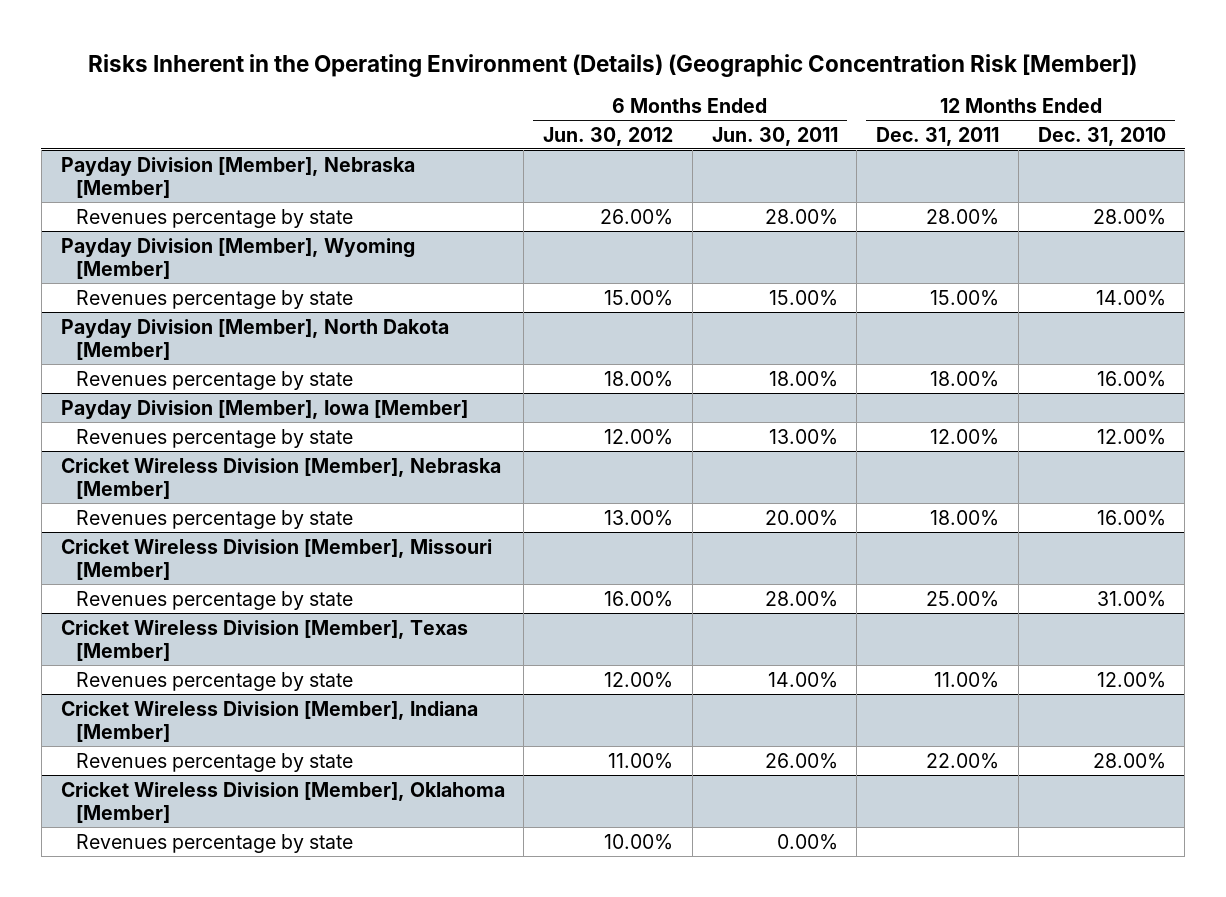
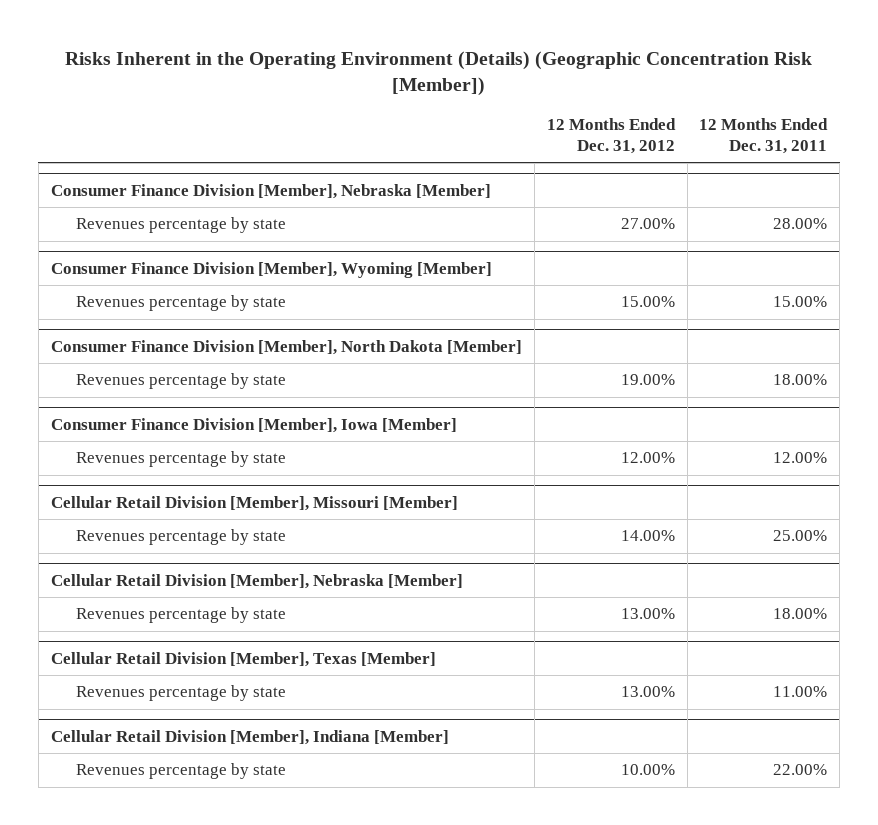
- | 6 Months Ended Jun. 30, 2012 | 6 Months Ended Jun. 30, 2011 | 12 Months Ended Dec. 31, 2011 | 12 Months Ended Dec. 31, 2010
+ | 12 Months Ended Dec. 31, 2012 | 12 Months Ended Dec. 31, 2011
- Payday Division [Member], Nebraska [Member]
+ Consumer Finance Division [Member], Nebraska [Member]
- Payday Division [Member], Wyoming [Member]
+ Consumer Finance Division [Member], Wyoming [Member]
- Payday Division [Member], North Dakota [Member]
+ Consumer Finance Division [Member], North Dakota [Member]
- Payday Division [Member], Iowa [Member]
+ Consumer Finance Division [Member], Iowa [Member]
- Cricket Wireless Division [Member], Nebraska [Member]
- Revenues percentage by state | 13.00% | 20.00% | 18.00% | 16.00%
- Cricket Wireless Division [Member], Missouri [Member]
+ Cellular Retail Division [Member], Missouri [Member]
- Cricket Wireless Division [Member], Texas [Member]
+ Cellular Retail Division [Member], Nebraska [Member]
+ Revenues percentage by state | 13.00% | 18.00%
+ Cellular Retail Division [Member], Texas [Member]
- Cricket Wireless Division [Member], Indiana [Member]
+ Cellular Retail Division [Member], Indiana [Member]
- Cricket Wireless Division [Member], Oklahoma [Member]
- Revenues percentage by state | 10.00% | 0.00% | |

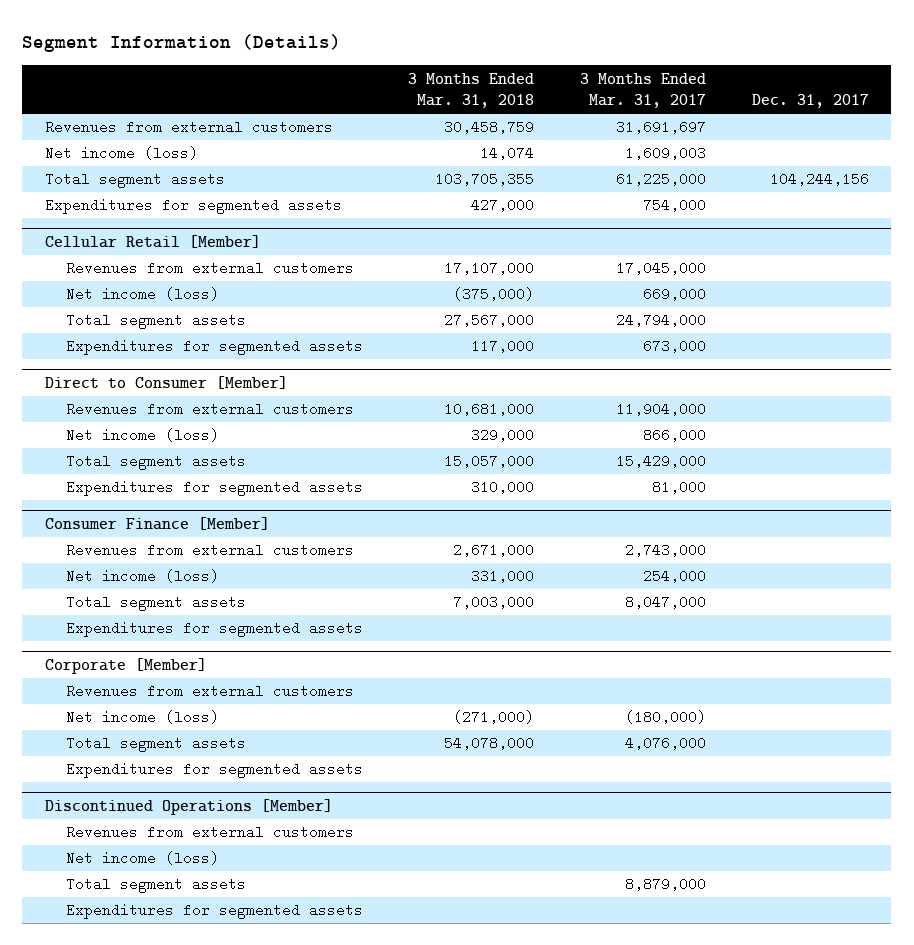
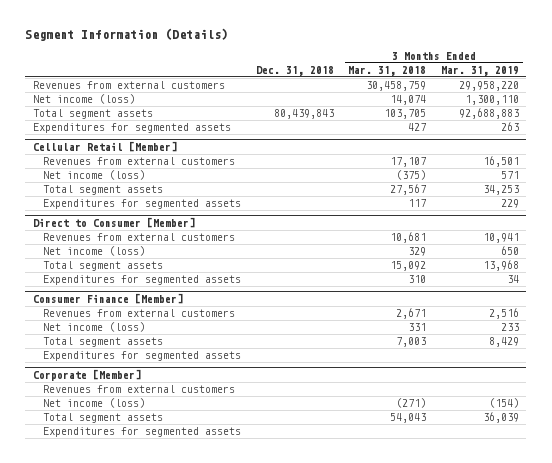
- | 3 Months Ended Mar. 31, 2018 | 3 Months Ended Mar. 31, 2017 | Dec. 31, 2017
+ | Dec. 31, 2018 | 3 Months Ended Mar. 31, 2018 | 3 Months Ended Mar. 31, 2019
- Total segment assets | 103,705,355 | 61,225,000 | 104,244,156
- Expenditures for segmented assets | 427,000 | 754,000 |
+ Total segment assets | 80,439,843 | 103,705 | 92,688,883
+ Expenditures for segmented assets | | 427 | 263
@ Cellular Retail [Member]
- Revenues from external customers | 17,107,000 | 17,045,000 |
- Net income (loss) | (375,000) | 669,000 |
- Total segment assets | 27,567,000 | 24,794,000 |
- Expenditures for segmented assets | 117,000 | 673,000 |
+ Revenues from external customers | | 17,107 | 16,501
+ Net income (loss) | | (375) | 571
+ Total segment assets | | 27,567 | 34,253
+ Expenditures for segmented assets | | 117 | 229
@ Direct to Consumer [Member]
- Revenues from external customers | 10,681,000 | 11,904,000 |
- Net income (loss) | 329,000 | 866,000 |
- Total segment assets | 15,057,000 | 15,429,000 |
- Expenditures for segmented assets | 310,000 | 81,000 |
+ Revenues from external customers | | 10,681 | 10,941
+ Net income (loss) | | 329 | 650
+ Total segment assets | | 15,092 | 13,968
+ Expenditures for segmented assets | | 310 | 34
@ Consumer Finance [Member]
- Revenues from external customers | 2,671,000 | 2,743,000 |
- Net income (loss) | 331,000 | 254,000 |
- Total segment assets | 7,003,000 | 8,047,000 |
+ Revenues from external customers | | 2,671 | 2,516
+ Net income (loss) | | 331 | 233
+ Total segment assets | | 7,003 | 8,429
@ Corporate [Member]
- Net income (loss) | (271,000) | (180,000) |
- Total segment assets | 54,078,000 | 4,076,000 |
- Expenditures for segmented assets
- Discontinued Operations [Member]
- Revenues from external customers
- Net income (loss)
- Total segment assets | | 8,879,000 |
@ Corporate [Member]
+ Net income (loss) | | (271) | (154)
+ Total segment assets | | 54,043 | 36,039

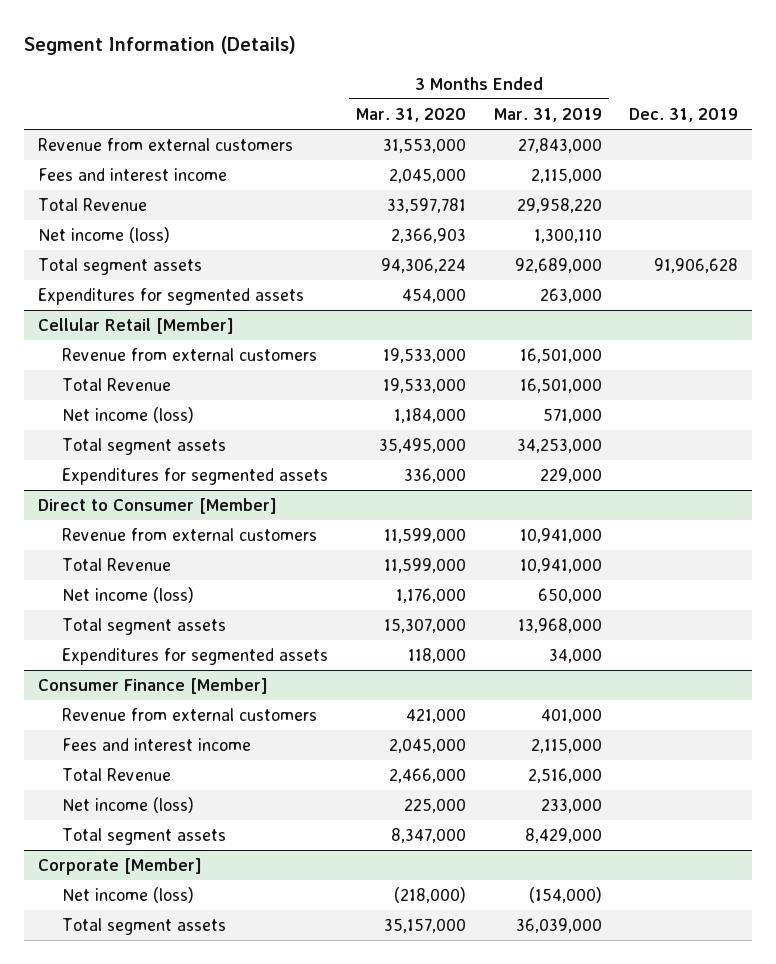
- | Dec. 31, 2018 | 3 Months Ended Mar. 31, 2018 | 3 Months Ended Mar. 31, 2019
+ | 3 Months Ended Mar. 31, 2020 | 3 Months Ended Mar. 31, 2019 | Dec. 31, 2019
- Revenues from external customers | | 30,458,759 | 29,958,220
+ Revenue from external customers | 31,553,000 | 27,843,000 |
+ Fees and interest income | 2,045,000 | 2,115,000 |
+ Total Revenue | 33,597,781 | 29,958,220 |
- Total segment assets | 80,439,843 | 103,705 | 92,688,883
- Expenditures for segmented assets | | 427 | 263
+ Total segment assets | 94,306,224 | 92,689,000 | 91,906,628
+ Expenditures for segmented assets | 454,000 | 263,000 |
@ Cellular Retail [Member]
- Revenues from external customers | | 17,107 | 16,501
- Net income (loss) | | (375) | 571
- Total segment assets | | 27,567 | 34,253
- Expenditures for segmented assets | | 117 | 229
+ Revenue from external customers | 19,533,000 | 16,501,000 |
+ Total Revenue | 19,533,000 | 16,501,000 |
+ Net income (loss) | 1,184,000 | 571,000 |
+ Total segment assets | 35,495,000 | 34,253,000 |
+ Expenditures for segmented assets | 336,000 | 229,000 |
@ Direct to Consumer [Member]
- Revenues from external customers | | 10,681 | 10,941
- Net income (loss) | | 329 | 650
- Total segment assets | | 15,092 | 13,968
- Expenditures for segmented assets | | 310 | 34
+ Revenue from external customers | 11,599,000 | 10,941,000 |
+ Total Revenue | 11,599,000 | 10,941,000 |
+ Net income (loss) | 1,176,000 | 650,000 |
+ Total segment assets | 15,307,000 | 13,968,000 |
+ Expenditures for segmented assets | 118,000 | 34,000 |
@ Consumer Finance [Member]
- Revenues from external customers | | 2,671 | 2,516
- Net income (loss) | | 331 | 233
- Total segment assets | | 7,003 | 8,429
- Expenditures for segmented assets
+ Revenue from external customers | 421,000 | 401,000 |
+ Fees and interest income | 2,045,000 | 2,115,000 |
+ Total Revenue | 2,466,000 | 2,516,000 |
+ Net income (loss) | 225,000 | 233,000 |
+ Total segment assets | 8,347,000 | 8,429,000 |
@ Corporate [Member]
- Revenues from external customers
- Net income (loss) | | (271) | (154)
- Total segment assets | | 54,043 | 36,039
- Expenditures for segmented assets
+ Net income (loss) | (218,000) | (154,000) |
+ Total segment assets | 35,157,000 | 36,039,000 |

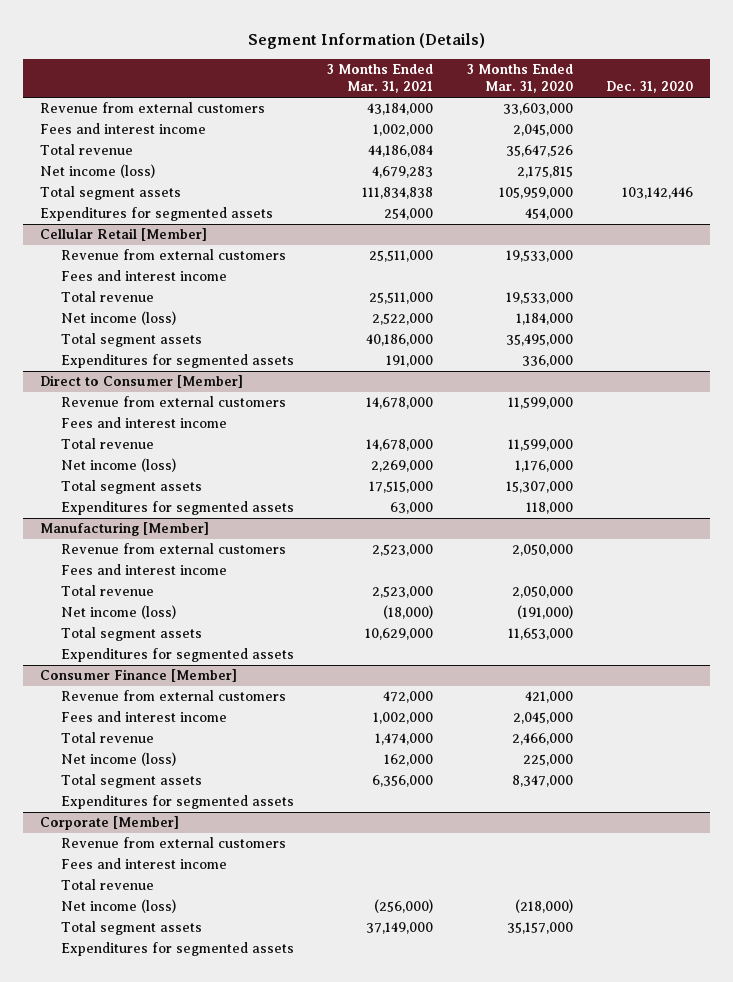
- | 3 Months Ended Mar. 31, 2020 | 3 Months Ended Mar. 31, 2019 | Dec. 31, 2019
+ | 3 Months Ended Mar. 31, 2021 | 3 Months Ended Mar. 31, 2020 | Dec. 31, 2020
- Revenue from external customers | 31,553,000 | 27,843,000 |
+ Revenue from external customers | 43,184,000 | 33,603,000 |
- Total Revenue | 33,597,781 | 29,958,220 |
- Net income (loss) | 2,366,903 | 1,300,110 |
- Total segment assets | 94,306,224 | 92,689,000 | 91,906,628
+ Total revenue | 44,186,084 | 35,647,526 |
+ Net income (loss) | 4,679,283 | 2,175,815 |
+ Total segment assets | 111,834,838 | 105,959,000 | 103,142,446
@ Cellular Retail [Member]
- Total Revenue | 19,533,000 | 16,501,000 |
+ Fees and interest income
+ Total revenue | 25,511,000 | 19,533,000 |
@ Direct to Consumer [Member]
- Total Revenue | 11,599,000 | 10,941,000 |
+ Fees and interest income
+ Total revenue | 14,678,000 | 11,599,000 |
+ Manufacturing [Member]
+ Revenue from external customers | 2,523,000 | 2,050,000 |
+ Fees and interest income
+ Total revenue | 2,523,000 | 2,050,000 |
+ Net income (loss) | (18,000) | (191,000) |
+ Total segment assets | 10,629,000 | 11,653,000 |
+ Expenditures for segmented assets
@ Consumer Finance [Member]
- Total Revenue | 2,466,000 | 2,516,000 |
+ Total revenue | 1,474,000 | 2,466,000 |
+ Expenditures for segmented assets
@ Corporate [Member]
+ Revenue from external customers
+ Fees and interest income
+ Total revenue
+ Expenditures for segmented assets

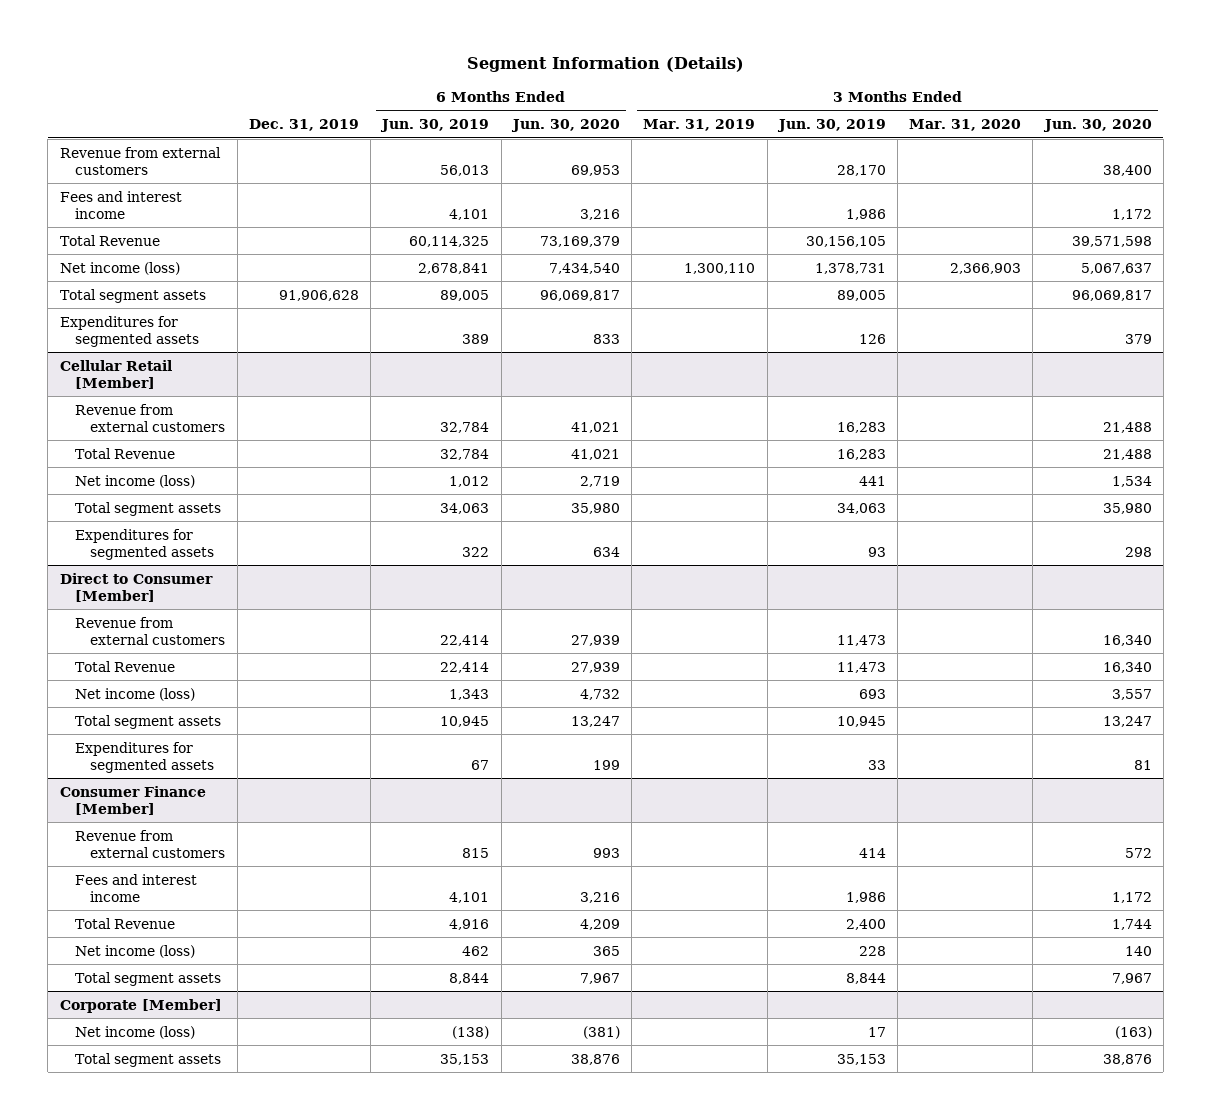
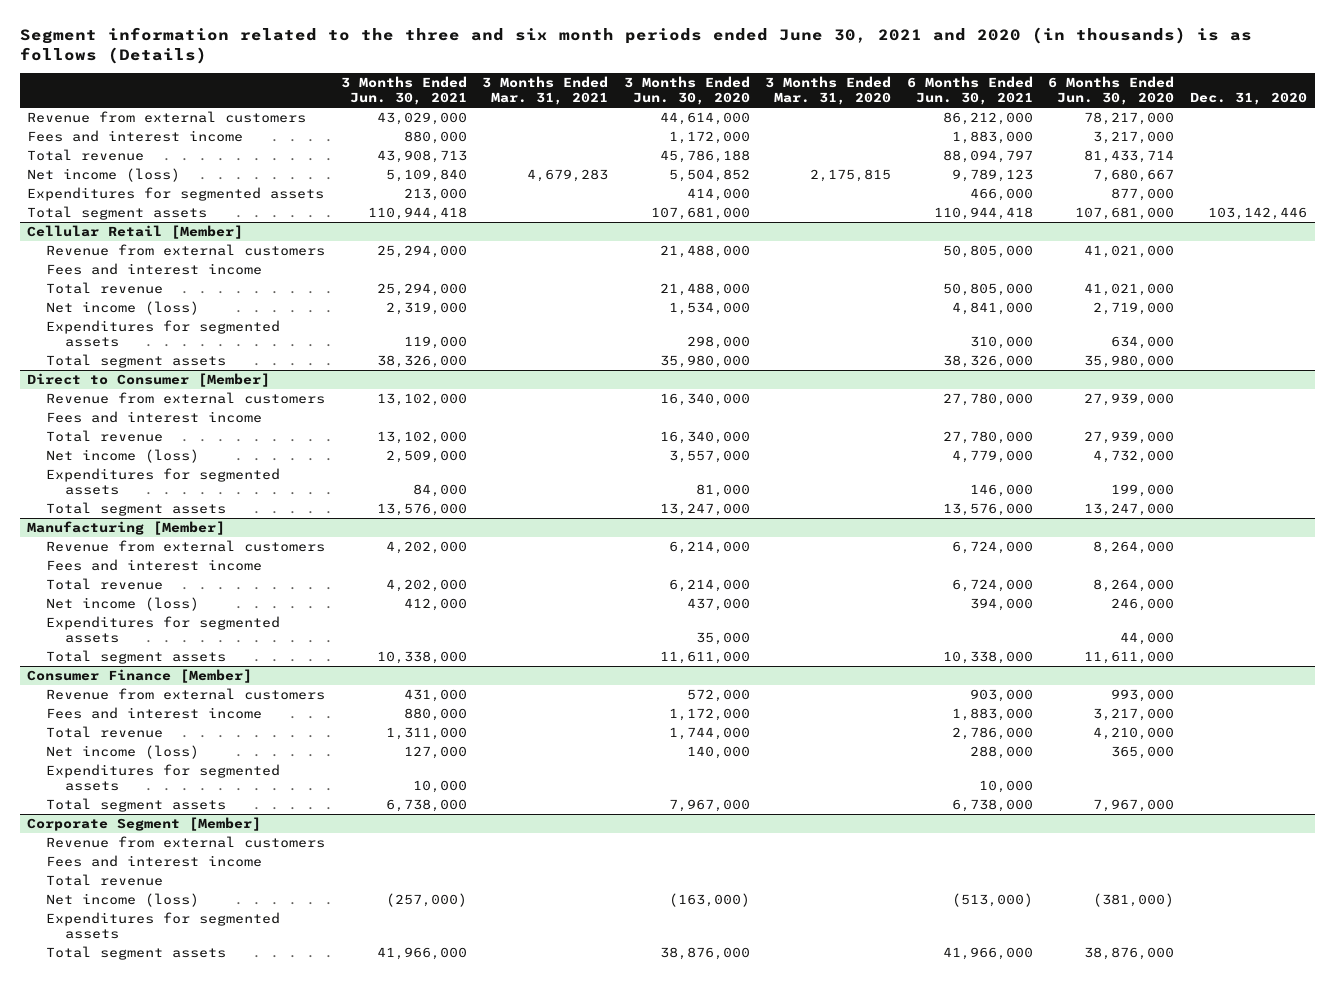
- Segment Information (Details)
+ Segment information related to the three and six month periods ended June 30, 2021 and 2020 (in thousands) is as follows (Details)
- | Dec. 31, 2019 | 6 Months Ended Jun. 30, 2019 | 6 Months Ended Jun. 30, 2020 | 3 Months Ended Mar. 31, 2019 | 3 Months Ended Jun. 30, 2019 | 3 Months Ended Mar. 31, 2020 | 3 Months Ended Jun. 30, 2020
+ | 3 Months Ended Jun. 30, 2021 | 3 Months Ended Mar. 31, 2021 | 3 Months Ended Jun. 30, 2020 | 3 Months Ended Mar. 31, 2020 | 6 Months Ended Jun. 30, 2021 | 6 Months Ended Jun. 30, 2020 | Dec. 31, 2020
- Revenue from external customers | | 56,013 | 69,953 | | 28,170 | | 38,400
- Fees and interest income | | 4,101 | 3,216 | | 1,986 | | 1,172
- Total Revenue | | 60,114,325 | 73,169,379 | | 30,156,105 | | 39,571,598
- Net income (loss) | | 2,678,841 | 7,434,540 | 1,300,110 | 1,378,731 | 2,366,903 | 5,067,637
- Total segment assets | 91,906,628 | 89,005 | 96,069,817 | | 89,005 | | 96,069,817
- Expenditures for segmented assets | | 389 | 833 | | 126 | | 379
+ Revenue from external customers | 43,029,000 | | 44,614,000 | | 86,212,000 | 78,217,000 |
+ Fees and interest income | 880,000 | | 1,172,000 | | 1,883,000 | 3,217,000 |
+ Total revenue | 43,908,713 | | 45,786,188 | | 88,094,797 | 81,433,714 |
+ Net income (loss) | 5,109,840 | 4,679,283 | 5,504,852 | 2,175,815 | 9,789,123 | 7,680,667 |
+ Expenditures for segmented assets | 213,000 | | 414,000 | | 466,000 | 877,000 |
+ Total segment assets | 110,944,418 | | 107,681,000 | | 110,944,418 | 107,681,000 | 103,142,446
@ Cellular Retail [Member]
- Revenue from external customers | | 32,784 | 41,021 | | 16,283 | | 21,488
- Total Revenue | | 32,784 | 41,021 | | 16,283 | | 21,488
- Net income (loss) | | 1,012 | 2,719 | | 441 | | 1,534
- Total segment assets | | 34,063 | 35,980 | | 34,063 | | 35,980
- Expenditures for segmented assets | | 322 | 634 | | 93 | | 298
+ Revenue from external customers | 25,294,000 | | 21,488,000 | | 50,805,000 | 41,021,000 |
+ Fees and interest income
+ Total revenue | 25,294,000 | | 21,488,000 | | 50,805,000 | 41,021,000 |
+ Net income (loss) | 2,319,000 | | 1,534,000 | | 4,841,000 | 2,719,000 |
+ Expenditures for segmented assets | 119,000 | | 298,000 | | 310,000 | 634,000 |
+ Total segment assets | 38,326,000 | | 35,980,000 | | 38,326,000 | 35,980,000 |
@ Direct to Consumer [Member]
- Revenue from external customers | | 22,414 | 27,939 | | 11,473 | | 16,340
- Total Revenue | | 22,414 | 27,939 | | 11,473 | | 16,340
- Net income (loss) | | 1,343 | 4,732 | | 693 | | 3,557
- Total segment assets | | 10,945 | 13,247 | | 10,945 | | 13,247
- Expenditures for segmented assets | | 67 | 199 | | 33 | | 81
+ Revenue from external customers | 13,102,000 | | 16,340,000 | | 27,780,000 | 27,939,000 |
+ Fees and interest income
+ Total revenue | 13,102,000 | | 16,340,000 | | 27,780,000 | 27,939,000 |
+ Net income (loss) | 2,509,000 | | 3,557,000 | | 4,779,000 | 4,732,000 |
+ Expenditures for segmented assets | 84,000 | | 81,000 | | 146,000 | 199,000 |
+ Total segment assets | 13,576,000 | | 13,247,000 | | 13,576,000 | 13,247,000 |
+ Manufacturing [Member]
+ Revenue from external customers | 4,202,000 | | 6,214,000 | | 6,724,000 | 8,264,000 |
+ Fees and interest income
+ Total revenue | 4,202,000 | | 6,214,000 | | 6,724,000 | 8,264,000 |
+ Net income (loss) | 412,000 | | 437,000 | | 394,000 | 246,000 |
+ Expenditures for segmented assets | | | 35,000 | | | 44,000 |
+ Total segment assets | 10,338,000 | | 11,611,000 | | 10,338,000 | 11,611,000 |
@ Consumer Finance [Member]
- Revenue from external customers | | 815 | 993 | | 414 | | 572
- Fees and interest income | | 4,101 | 3,216 | | 1,986 | | 1,172
- Total Revenue | | 4,916 | 4,209 | | 2,400 | | 1,744
- Net income (loss) | | 462 | 365 | | 228 | | 140
- Total segment assets | | 8,844 | 7,967 | | 8,844 | | 7,967
- Corporate [Member]
- Net income (loss) | | (138) | (381) | | 17 | | (163)
- Total segment assets | | 35,153 | 38,876 | | 35,153 | | 38,876
@ Consumer Finance [Member]
+ Revenue from external customers | 431,000 | | 572,000 | | 903,000 | 993,000 |
+ Fees and interest income | 880,000 | | 1,172,000 | | 1,883,000 | 3,217,000 |
+ Total revenue | 1,311,000 | | 1,744,000 | | 2,786,000 | 4,210,000 |
+ Net income (loss) | 127,000 | | 140,000 | | 288,000 | 365,000 |
+ Expenditures for segmented assets | 10,000 | | | | 10,000 | |
+ Total segment assets | 6,738,000 | | 7,967,000 | | 6,738,000 | 7,967,000 |
+ Corporate Segment [Member]
+ Revenue from external customers
+ Fees and interest income
+ Total revenue
+ Net income (loss) | (257,000) | | (163,000) | | (513,000) | (381,000) |
+ Expenditures for segmented assets
+ Total segment assets | 41,966,000 | | 38,876,000 | | 41,966,000 | 38,876,000 |

